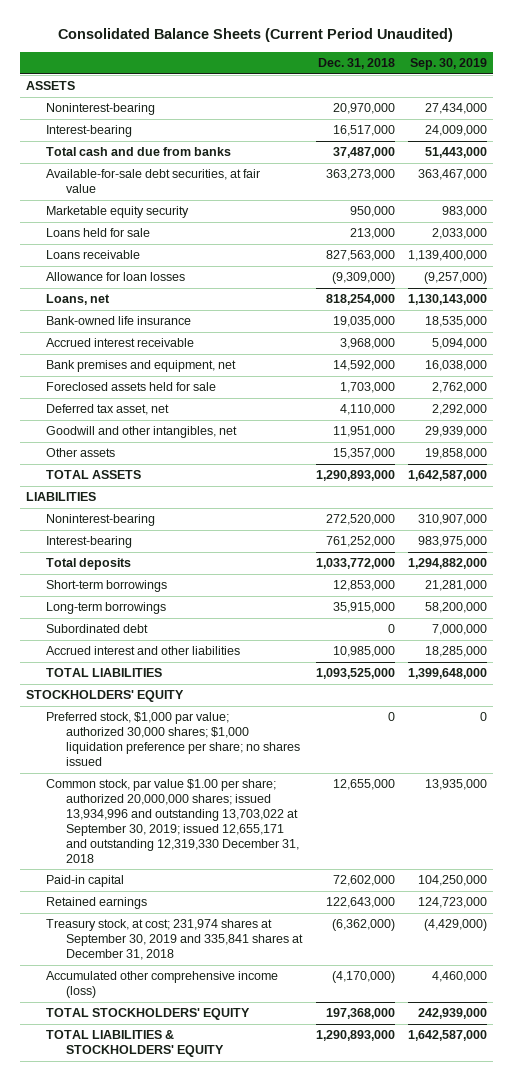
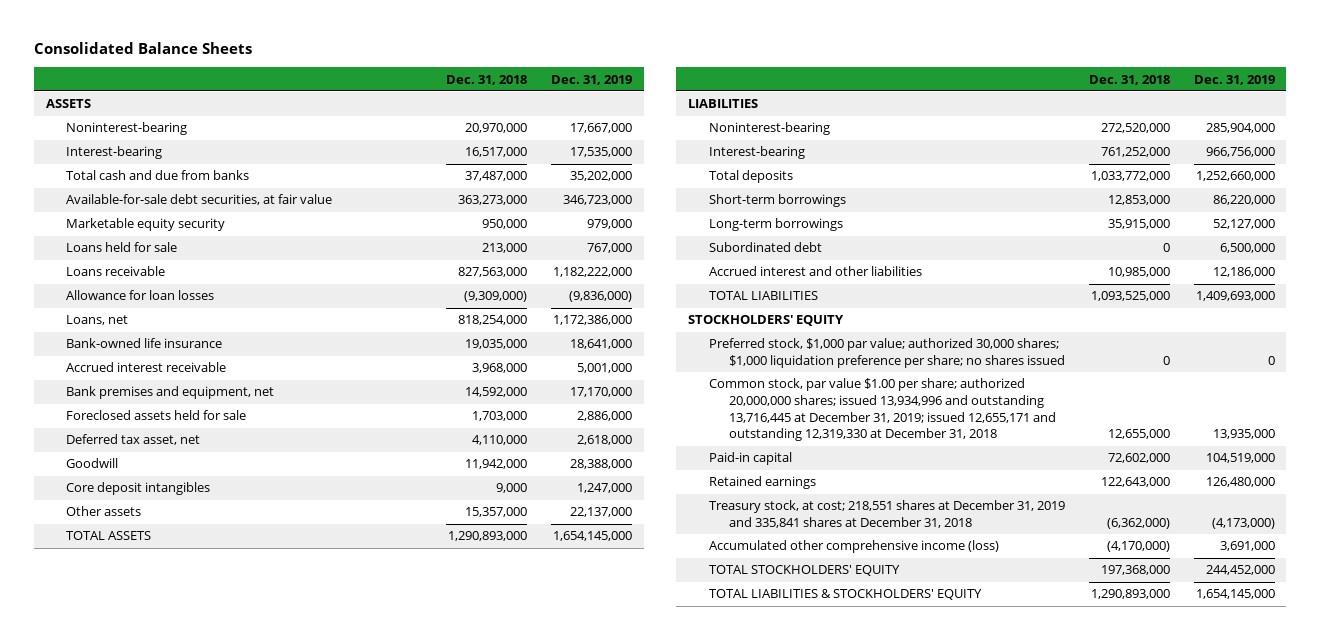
- Consolidated Balance Sheets (Current Period Unaudited)
+ Consolidated Balance Sheets
- | Dec. 31, 2018 | Sep. 30, 2019
+ | Dec. 31, 2018 | Dec. 31, 2019
- Goodwill and other intangibles, net | 11,951,000 | 29,939,000
+ Goodwill | 11,942,000 | 28,388,000
+ Core deposit intangibles | 9,000 | 1,247,000
- Common stock, par value $1.00 per share; authorized 20,000,000 shares; issued 13,934,996 and outstanding 13,703,022 at September 30, 2019; issued 12,655,171 and outstanding 12,319,330 December 31, 2018 | 12,655,000 | 13,935,000
+ Common stock, par value $1.00 per share; authorized 20,000,000 shares; issued 13,934,996 and outstanding 13,716,445 at December 31, 2019; issued 12,655,171 and outstanding 12,319,330 at December 31, 2018 | 12,655,000 | 13,935,000
- Treasury stock, at cost; 231,974 shares at September 30, 2019 and 335,841 shares at December 31, 2018 | (6,362,000) | (4,429,000)
+ Treasury stock, at cost; 218,551 shares at December 31, 2019 and 335,841 shares at December 31, 2018 | (6,362,000) | (4,173,000)

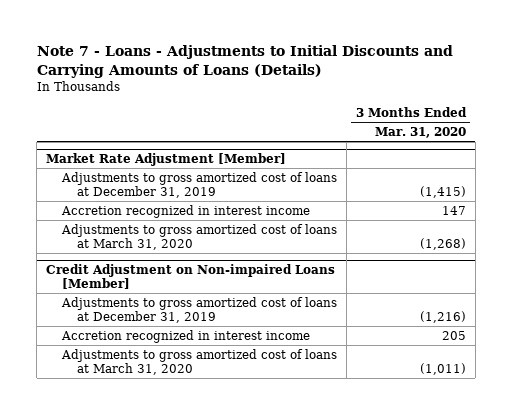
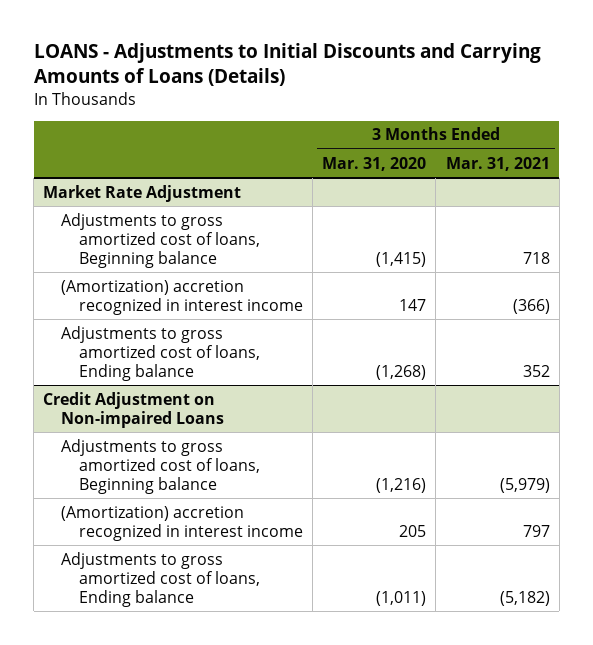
- Note 7 - Loans - Adjustments to Initial Discounts and Carrying Amounts of Loans (Details)
+ LOANS - Adjustments to Initial Discounts and Carrying Amounts of Loans (Details)
- | 3 Months Ended Mar. 31, 2020
+ | 3 Months Ended Mar. 31, 2020 | 3 Months Ended Mar. 31, 2021
- Market Rate Adjustment [Member]
- Adjustments to gross amortized cost of loans at December 31, 2019 | (1,415)
- Accretion recognized in interest income | 147
- Adjustments to gross amortized cost of loans at March 31, 2020 | (1,268)
- Credit Adjustment on Non-impaired Loans [Member]
- Adjustments to gross amortized cost of loans at December 31, 2019 | (1,216)
- Accretion recognized in interest income | 205
- Adjustments to gross amortized cost of loans at March 31, 2020 | (1,011)
+ Market Rate Adjustment
+ Adjustments to gross amortized cost of loans, Beginning balance | (1,415) | 718
+ (Amortization) accretion recognized in interest income | 147 | (366)
+ Adjustments to gross amortized cost of loans, Ending balance | (1,268) | 352
+ Credit Adjustment on Non-impaired Loans
+ Adjustments to gross amortized cost of loans, Beginning balance | (1,216) | (5,979)
+ (Amortization) accretion recognized in interest income | 205 | 797
+ Adjustments to gross amortized cost of loans, Ending balance | (1,011) | (5,182)

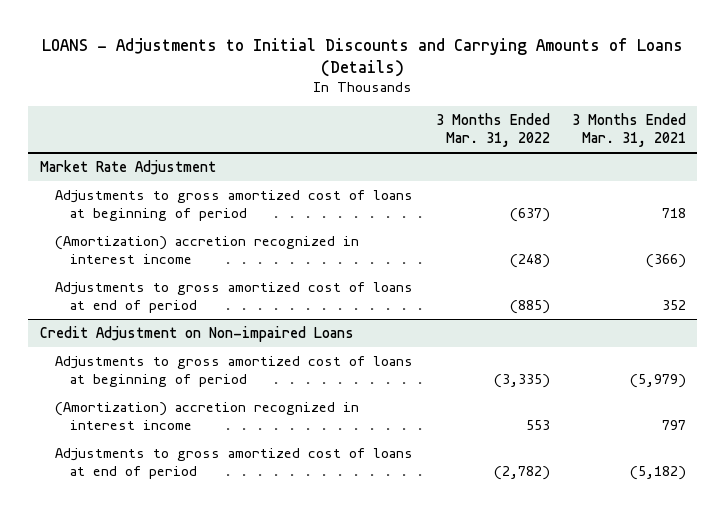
- | 3 Months Ended Mar. 31, 2020 | 3 Months Ended Mar. 31, 2021
+ | 3 Months Ended Mar. 31, 2022 | 3 Months Ended Mar. 31, 2021
@ Market Rate Adjustment
- Adjustments to gross amortized cost of loans, Beginning balance | (1,415) | 718
+ Adjustments to gross amortized cost of loans at beginning of period | (637) | 718
- Adjustments to gross amortized cost of loans, Ending balance | (1,268) | 352
+ Adjustments to gross amortized cost of loans at end of period | (885) | 352
@ Credit Adjustment on Non-impaired Loans
- Adjustments to gross amortized cost of loans, Beginning balance | (1,216) | (5,979)
+ Adjustments to gross amortized cost of loans at beginning of period | (3,335) | (5,979)
- Adjustments to gross amortized cost of loans, Ending balance | (1,011) | (5,182)
+ Adjustments to gross amortized cost of loans at end of period | (2,782) | (5,182)

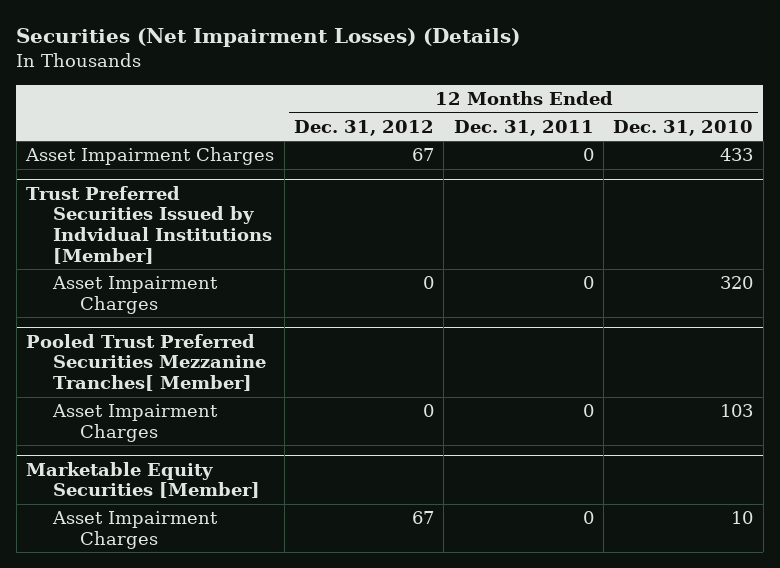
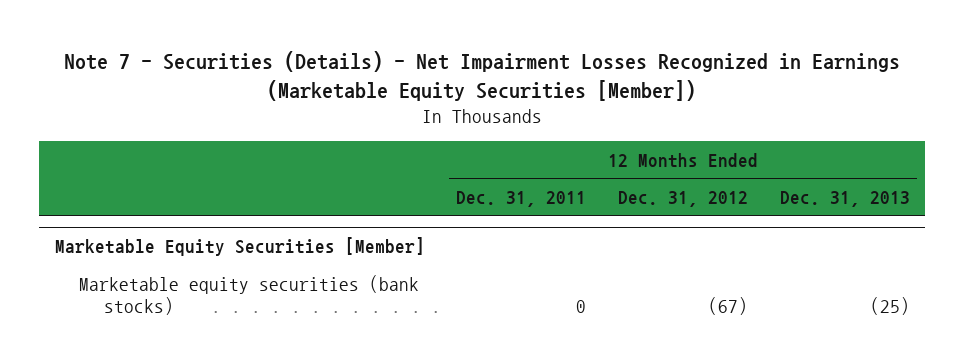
- Securities (Net Impairment Losses) (Details)
+ Note 7 - Securities (Details) - Net Impairment Losses Recognized in Earnings (Marketable Equity Securities [Member])
- | 12 Months Ended Dec. 31, 2012 | 12 Months Ended Dec. 31, 2011 | 12 Months Ended Dec. 31, 2010
+ | 12 Months Ended Dec. 31, 2011 | 12 Months Ended Dec. 31, 2012 | 12 Months Ended Dec. 31, 2013
- Asset Impairment Charges | 67 | 0 | 433
- Trust Preferred Securities Issued by Indvidual Institutions [Member]
- Asset Impairment Charges | 0 | 0 | 320
- Pooled Trust Preferred Securities Mezzanine Tranches[ Member]
- Asset Impairment Charges | 0 | 0 | 103
@ Marketable Equity Securities [Member]
- Asset Impairment Charges | 67 | 0 | 10
+ Marketable equity securities (bank stocks) | 0 | (67) | (25)

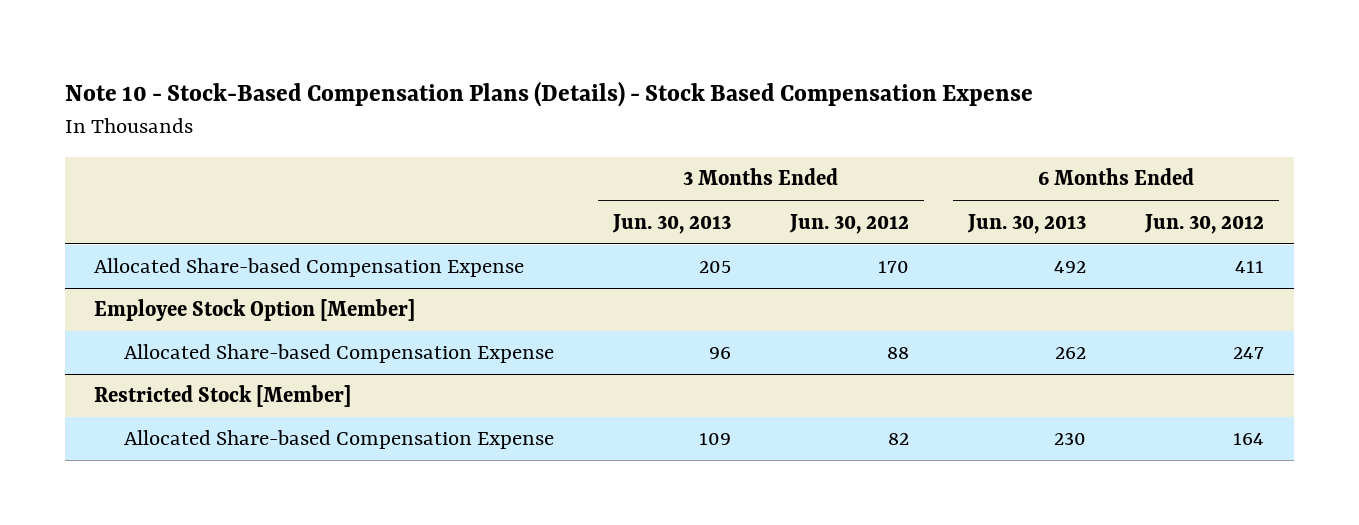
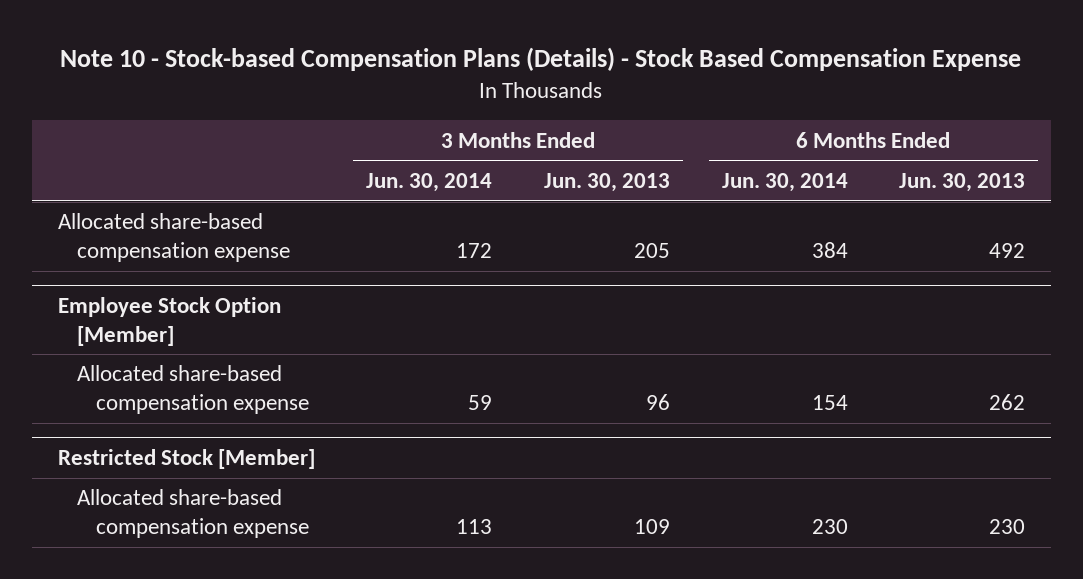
- Note 10 - Stock-Based Compensation Plans (Details) - Stock Based Compensation Expense
+ Note 10 - Stock-based Compensation Plans (Details) - Stock Based Compensation Expense
- | 3 Months Ended Jun. 30, 2013 | 3 Months Ended Jun. 30, 2012 | 6 Months Ended Jun. 30, 2013 | 6 Months Ended Jun. 30, 2012
+ | 3 Months Ended Jun. 30, 2014 | 3 Months Ended Jun. 30, 2013 | 6 Months Ended Jun. 30, 2014 | 6 Months Ended Jun. 30, 2013
- Allocated Share-based Compensation Expense | 205 | 170 | 492 | 411
+ Allocated share-based compensation expense | 172 | 205 | 384 | 492
@ Employee Stock Option [Member]
- Allocated Share-based Compensation Expense | 96 | 88 | 262 | 247
+ Allocated share-based compensation expense | 59 | 96 | 154 | 262
@ Restricted Stock [Member]
- Allocated Share-based Compensation Expense | 109 | 82 | 230 | 164
+ Allocated share-based compensation expense | 113 | 109 | 230 | 230

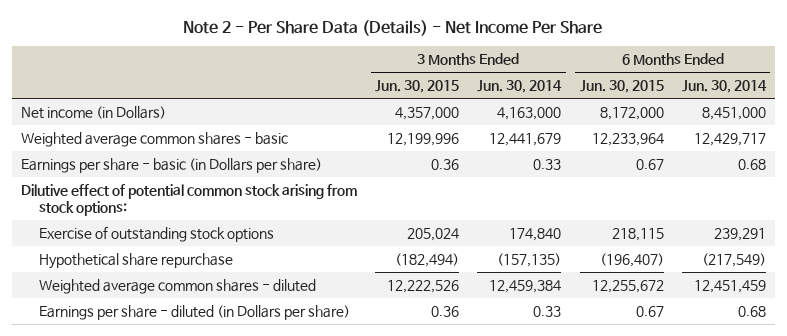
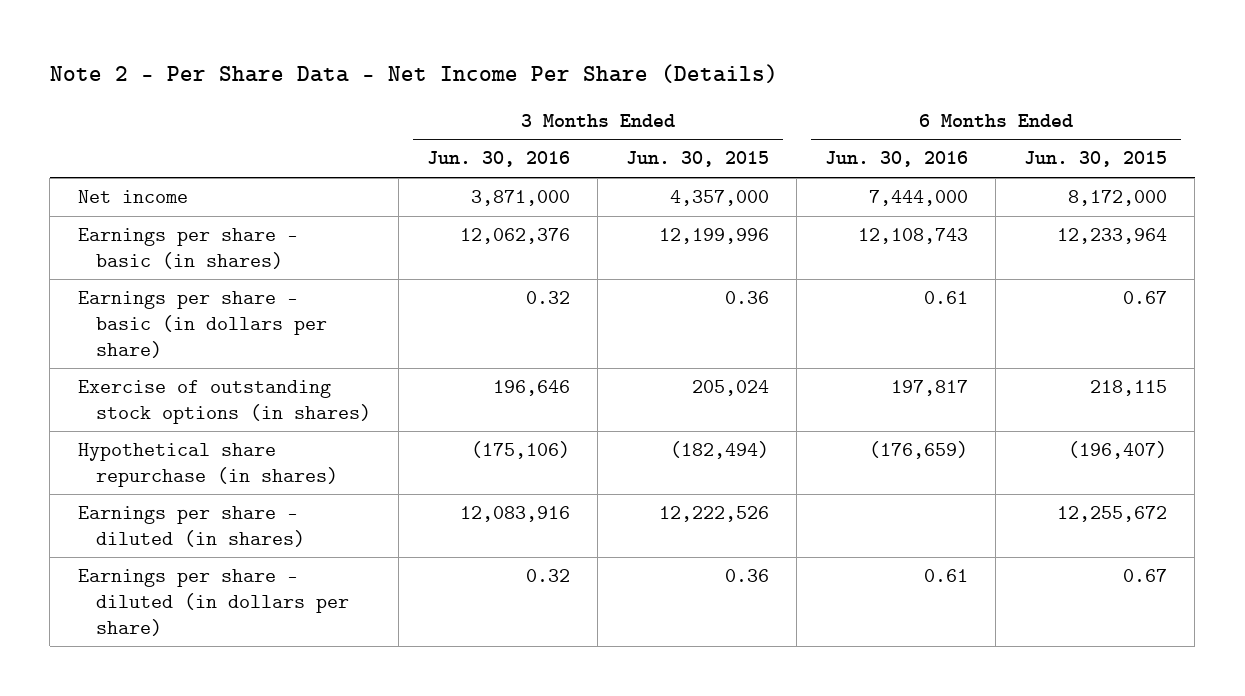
- Note 2 - Per Share Data (Details) - Net Income Per Share
+ Note 2 - Per Share Data - Net Income Per Share (Details)
- | 3 Months Ended Jun. 30, 2015 | 3 Months Ended Jun. 30, 2014 | 6 Months Ended Jun. 30, 2015 | 6 Months Ended Jun. 30, 2014
+ | 3 Months Ended Jun. 30, 2016 | 3 Months Ended Jun. 30, 2015 | 6 Months Ended Jun. 30, 2016 | 6 Months Ended Jun. 30, 2015
- Net income (in Dollars) | 4,357,000 | 4,163,000 | 8,172,000 | 8,451,000
- Weighted average common shares - basic | 12,199,996 | 12,441,679 | 12,233,964 | 12,429,717
- Earnings per share - basic (in Dollars per share) | 0.36 | 0.33 | 0.67 | 0.68
- Dilutive effect of potential common stock arising from stock options:
- Exercise of outstanding stock options | 205,024 | 174,840 | 218,115 | 239,291
- Hypothetical share repurchase | (182,494) | (157,135) | (196,407) | (217,549)
- Weighted average common shares - diluted | 12,222,526 | 12,459,384 | 12,255,672 | 12,451,459
- Earnings per share - diluted (in Dollars per share) | 0.36 | 0.33 | 0.67 | 0.68
+ Net income | 3,871,000 | 4,357,000 | 7,444,000 | 8,172,000
+ Earnings per share - basic (in shares) | 12,062,376 | 12,199,996 | 12,108,743 | 12,233,964
+ Earnings per share - basic (in dollars per share) | 0.32 | 0.36 | 0.61 | 0.67
+ Exercise of outstanding stock options (in shares) | 196,646 | 205,024 | 197,817 | 218,115
+ Hypothetical share repurchase (in shares) | (175,106) | (182,494) | (176,659) | (196,407)
+ Earnings per share - diluted (in shares) | 12,083,916 | 12,222,526 | | 12,255,672
+ Earnings per share - diluted (in dollars per share) | 0.32 | 0.36 | 0.61 | 0.67

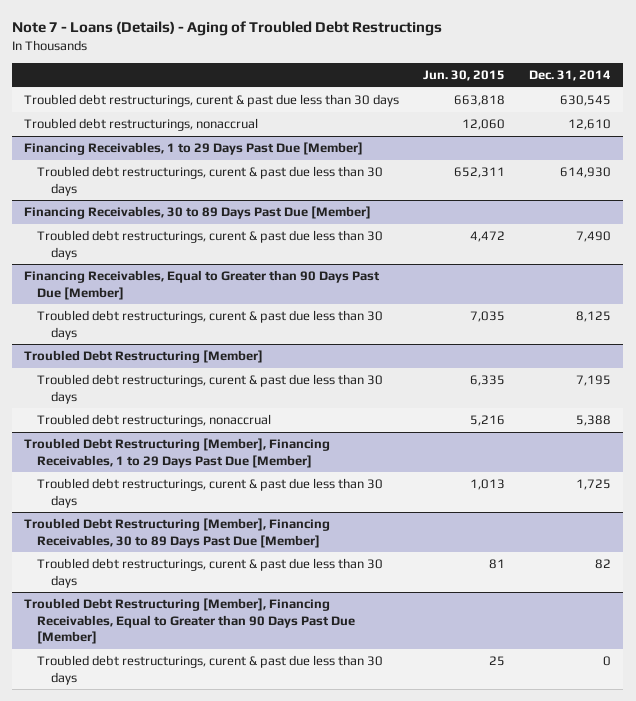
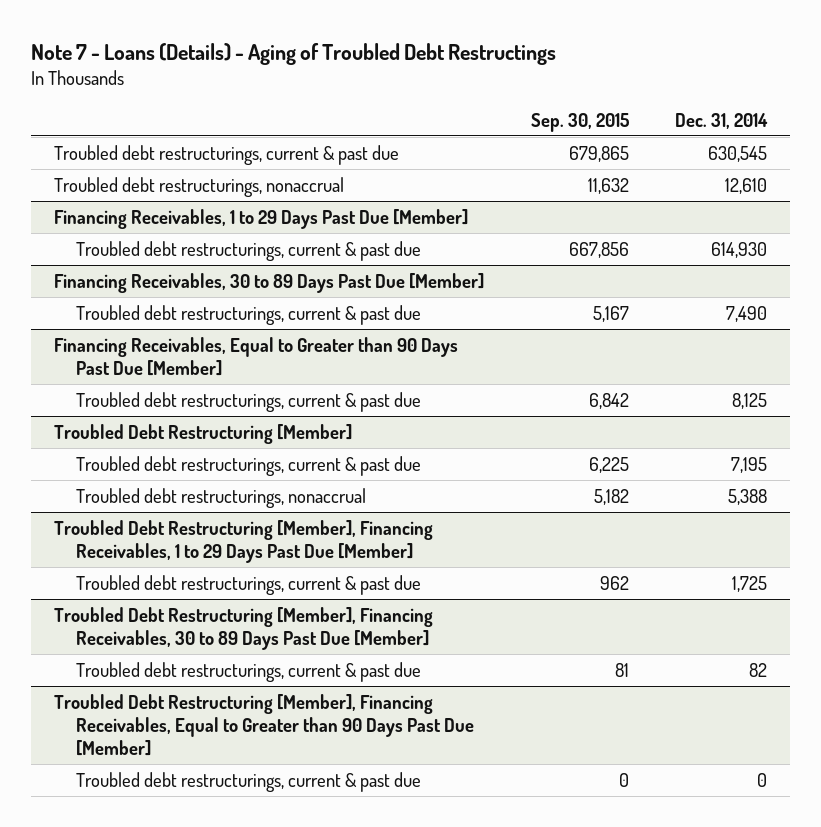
- | Jun. 30, 2015 | Dec. 31, 2014
+ | Sep. 30, 2015 | Dec. 31, 2014
- Troubled debt restructurings, curent & past due less than 30 days | 663,818 | 630,545
+ Troubled debt restructurings, current & past due | 679,865 | 630,545
@ Financing Receivables, 1 to 29 Days Past Due [Member]
- Troubled debt restructurings, curent & past due less than 30 days | 652,311 | 614,930
+ Troubled debt restructurings, current & past due | 667,856 | 614,930
@ Financing Receivables, 30 to 89 Days Past Due [Member]
- Troubled debt restructurings, curent & past due less than 30 days | 4,472 | 7,490
+ Troubled debt restructurings, current & past due | 5,167 | 7,490
@ Financing Receivables, Equal to Greater than 90 Days Past Due [Member]
- Troubled debt restructurings, curent & past due less than 30 days | 7,035 | 8,125
+ Troubled debt restructurings, current & past due | 6,842 | 8,125
@ Troubled Debt Restructuring [Member]
- Troubled debt restructurings, curent & past due less than 30 days | 6,335 | 7,195
+ Troubled debt restructurings, current & past due | 6,225 | 7,195
@ Troubled Debt Restructuring [Member], Financing Receivables, 1 to 29 Days Past Due [Member]
- Troubled debt restructurings, curent & past due less than 30 days | 1,013 | 1,725
+ Troubled debt restructurings, current & past due | 962 | 1,725
@ Troubled Debt Restructuring [Member], Financing Receivables, 30 to 89 Days Past Due [Member]
- Troubled debt restructurings, curent & past due less than 30 days | 81 | 82
+ Troubled debt restructurings, current & past due | 81 | 82
@ Troubled Debt Restructuring [Member], Financing Receivables, Equal to Greater than 90 Days Past Due [Member]
- Troubled debt restructurings, curent & past due less than 30 days | 25 | 0
+ Troubled debt restructurings, current & past due | 0 | 0

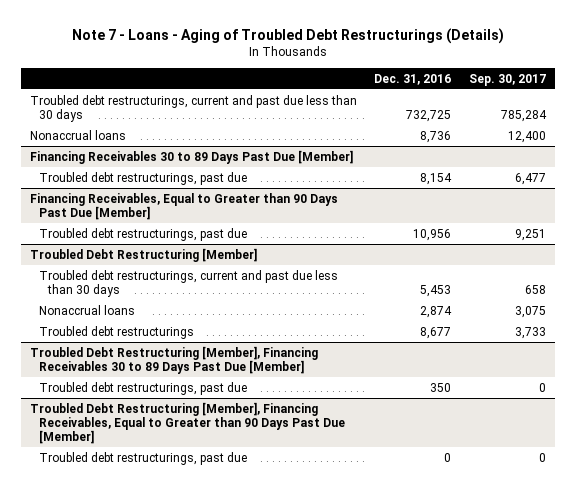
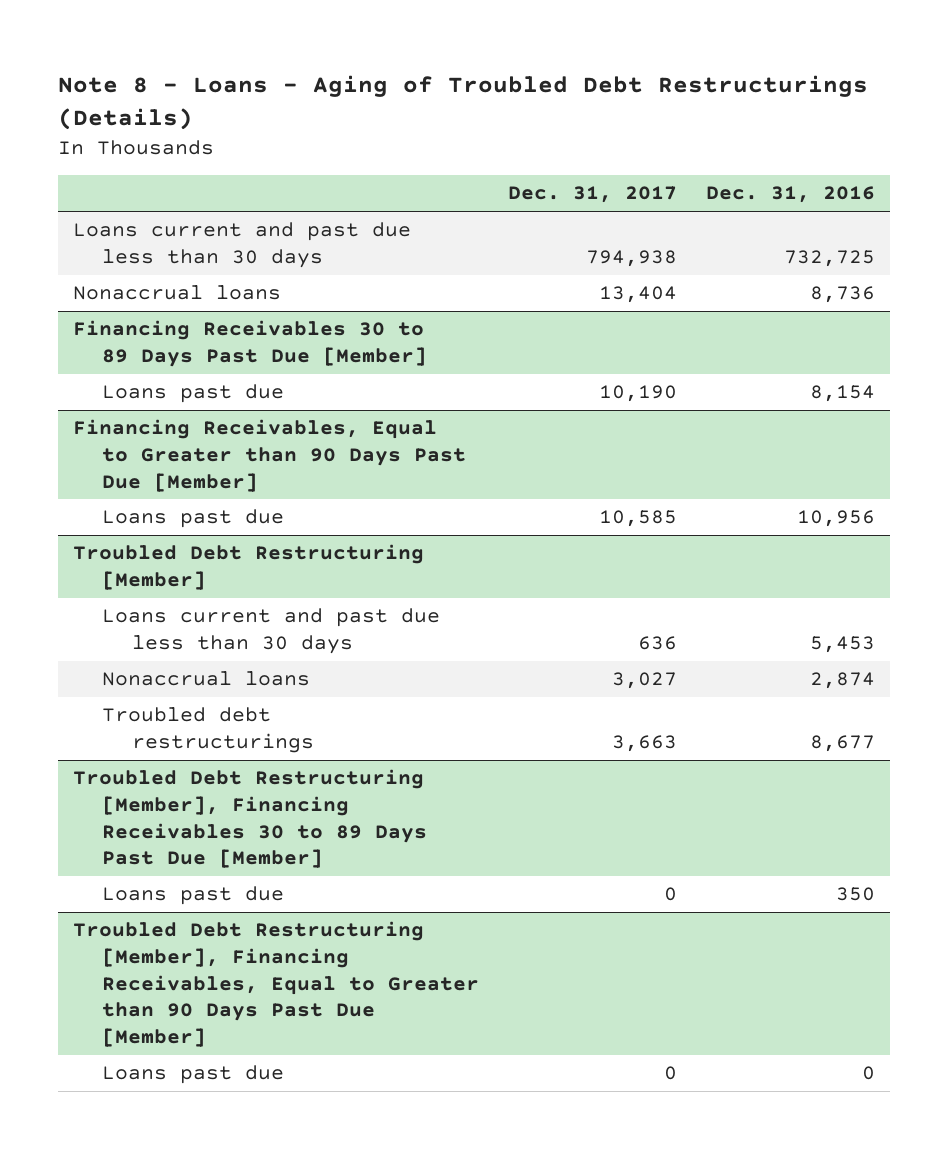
- Note 7 - Loans - Aging of Troubled Debt Restructurings (Details)
+ Note 8 - Loans - Aging of Troubled Debt Restructurings (Details)
- | Dec. 31, 2016 | Sep. 30, 2017
+ | Dec. 31, 2017 | Dec. 31, 2016
- Troubled debt restructurings, current and past due less than 30 days | 732,725 | 785,284
+ Loans current and past due less than 30 days | 794,938 | 732,725
@ Financing Receivables 30 to 89 Days Past Due [Member]
- Troubled debt restructurings, past due | 8,154 | 6,477
+ Loans past due | 10,190 | 8,154
@ Financing Receivables, Equal to Greater than 90 Days Past Due [Member]
- Troubled debt restructurings, past due | 10,956 | 9,251
+ Loans past due | 10,585 | 10,956
@ Troubled Debt Restructuring [Member]
- Troubled debt restructurings, current and past due less than 30 days | 5,453 | 658
+ Loans current and past due less than 30 days | 636 | 5,453
@ Troubled Debt Restructuring [Member], Financing Receivables 30 to 89 Days Past Due [Member]
- Troubled debt restructurings, past due | 350 | 0
+ Loans past due | 0 | 350
@ Troubled Debt Restructuring [Member], Financing Receivables, Equal to Greater than 90 Days Past Due [Member]
- Troubled debt restructurings, past due | 0 | 0
+ Loans past due | 0 | 0

